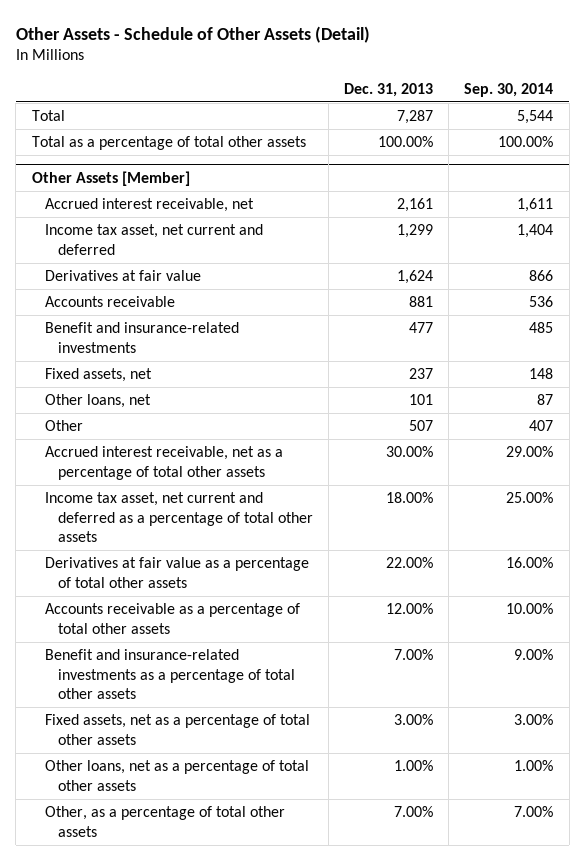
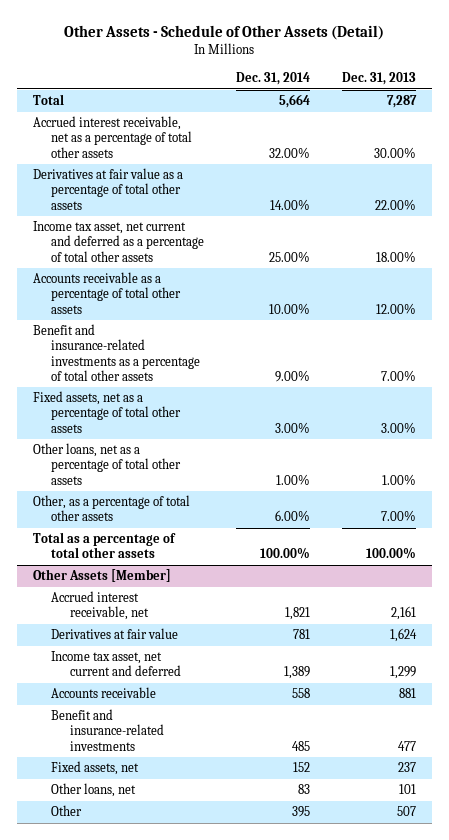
- | Dec. 31, 2013 | Sep. 30, 2014
+ | Dec. 31, 2014 | Dec. 31, 2013
+ Accrued interest receivable, net as a percentage of total other assets | 32.00% | 30.00%
+ Derivatives at fair value as a percentage of total other assets | 14.00% | 22.00%
+ Income tax asset, net current and deferred as a percentage of total other assets | 25.00% | 18.00%
+ Accounts receivable as a percentage of total other assets | 10.00% | 12.00%
+ Benefit and insurance-related investments as a percentage of total other assets | 9.00% | 7.00%
+ Fixed assets, net as a percentage of total other assets | 3.00% | 3.00%
+ Other loans, net as a percentage of total other assets | 1.00% | 1.00%
+ Other, as a percentage of total other assets | 6.00% | 7.00%
@ Other Assets [Member]
moved down: Income tax asset, net current and deferred | 1,389 | 1,299
- Accrued interest receivable, net as a percentage of total other assets | 30.00% | 29.00%
- Income tax asset, net current and deferred as a percentage of total other assets | 18.00% | 25.00%
- Derivatives at fair value as a percentage of total other assets | 22.00% | 16.00%
- Accounts receivable as a percentage of total other assets | 12.00% | 10.00%
- Benefit and insurance-related investments as a percentage of total other assets | 7.00% | 9.00%
- Fixed assets, net as a percentage of total other assets | 3.00% | 3.00%
- Other loans, net as a percentage of total other assets | 1.00% | 1.00%
- Other, as a percentage of total other assets | 7.00% | 7.00%

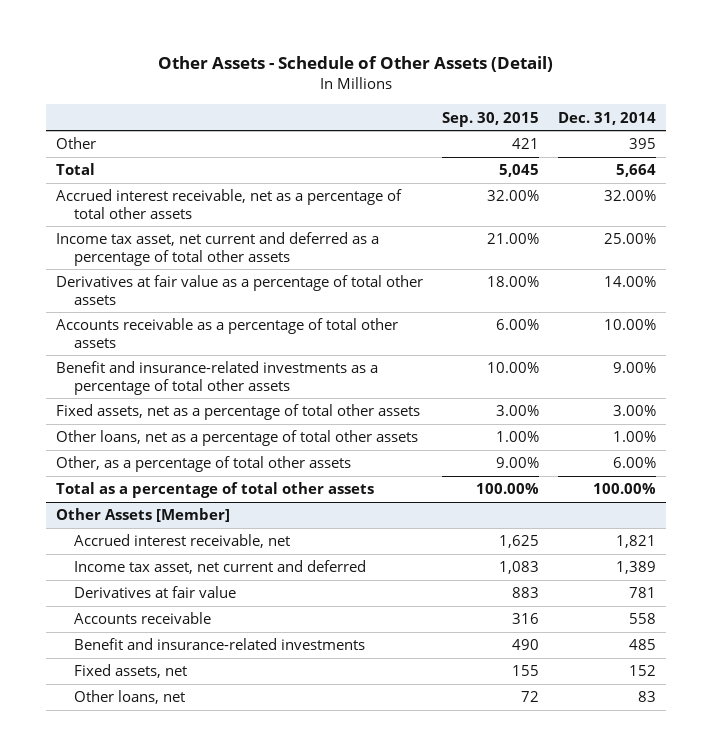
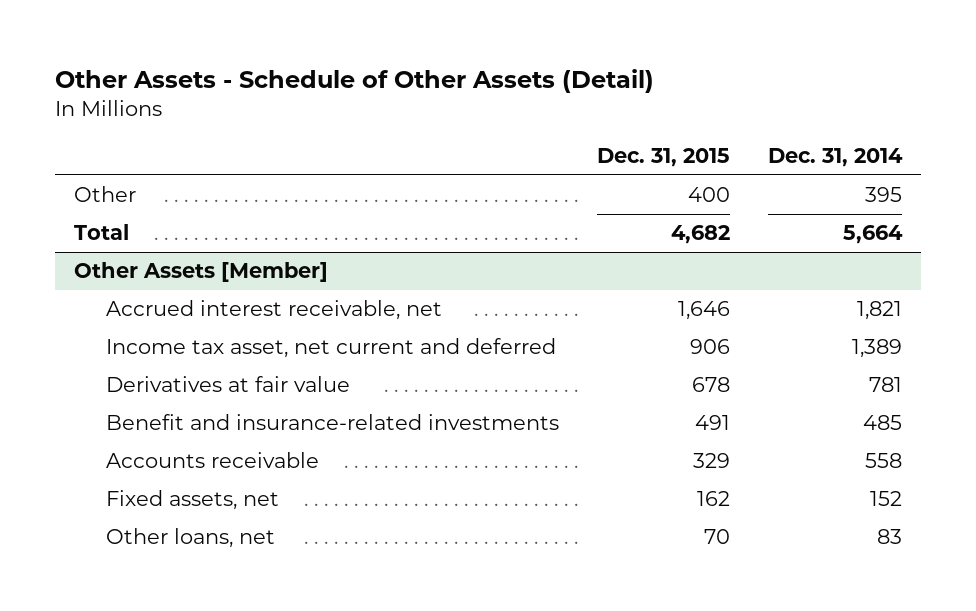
- | Sep. 30, 2015 | Dec. 31, 2014
+ | Dec. 31, 2015 | Dec. 31, 2014
- Accrued interest receivable, net as a percentage of total other assets | 32.00% | 32.00%
- Income tax asset, net current and deferred as a percentage of total other assets | 21.00% | 25.00%
- Derivatives at fair value as a percentage of total other assets | 18.00% | 14.00%
- Accounts receivable as a percentage of total other assets | 6.00% | 10.00%
- Benefit and insurance-related investments as a percentage of total other assets | 10.00% | 9.00%
- Fixed assets, net as a percentage of total other assets | 3.00% | 3.00%
- Other loans, net as a percentage of total other assets | 1.00% | 1.00%
- Other, as a percentage of total other assets | 9.00% | 6.00%
- Total as a percentage of total other assets | 100.00% | 100.00%
@ Other Assets [Member]
moved down: Accounts receivable | 329 | 558

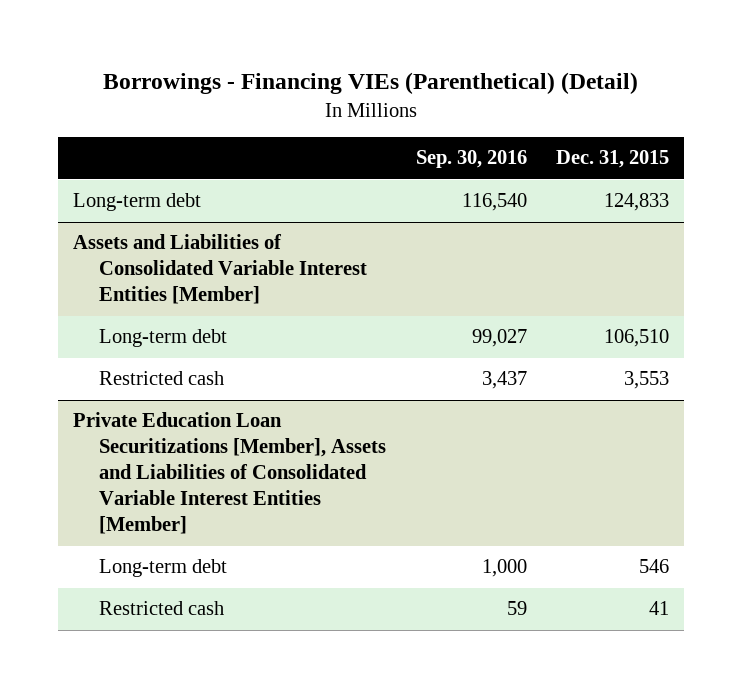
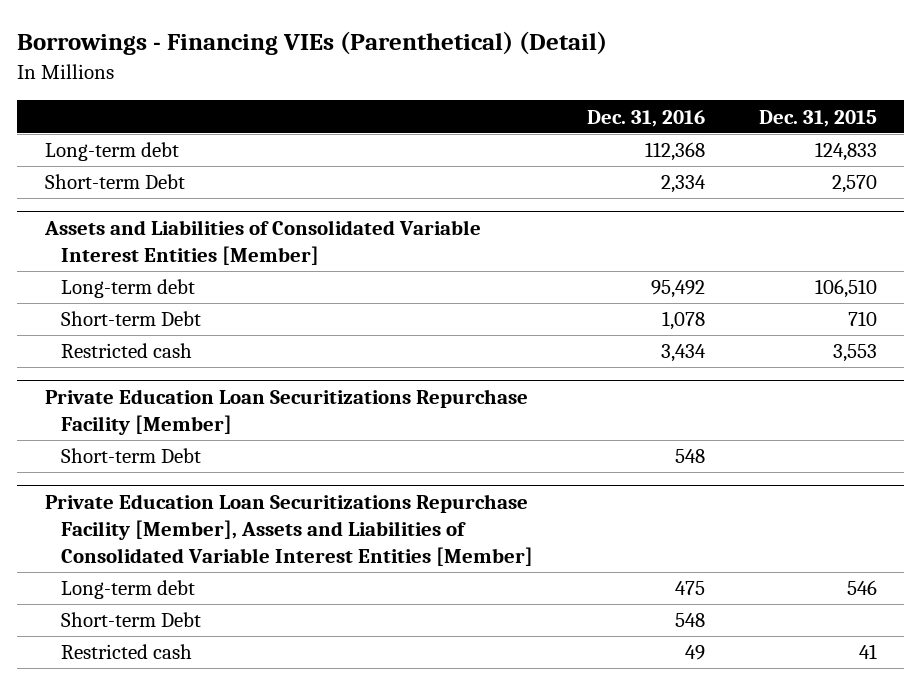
- | Sep. 30, 2016 | Dec. 31, 2015
+ | Dec. 31, 2016 | Dec. 31, 2015
+ Short-term Debt | 2,334 | 2,570
@ Assets and Liabilities of Consolidated Variable Interest Entities [Member]
+ Short-term Debt | 1,078 | 710
- Private Education Loan Securitizations [Member], Assets and Liabilities of Consolidated Variable Interest Entities [Member]
+ Private Education Loan Securitizations Repurchase Facility [Member]
+ Short-term Debt | 548 |
+ Private Education Loan Securitizations Repurchase Facility [Member], Assets and Liabilities of Consolidated Variable Interest Entities [Member]
+ Short-term Debt | 548 |

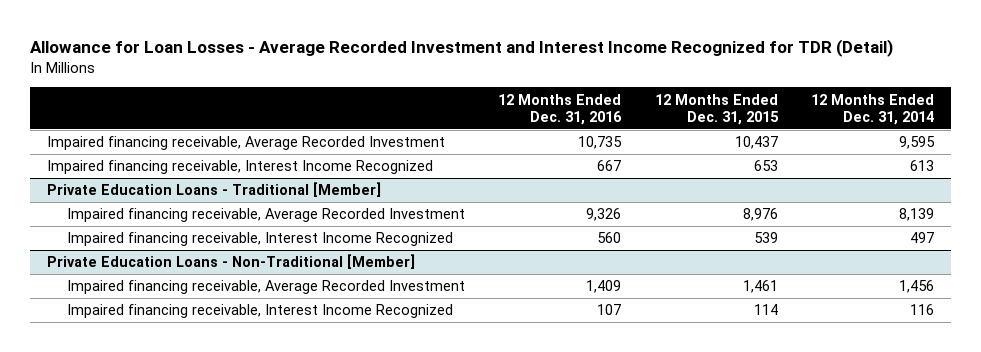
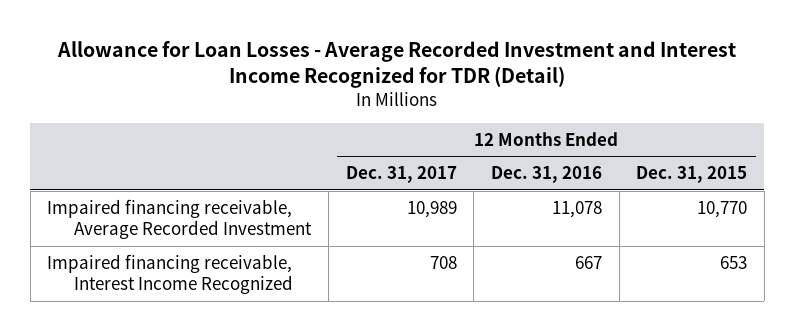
- | 12 Months Ended Dec. 31, 2016 | 12 Months Ended Dec. 31, 2015 | 12 Months Ended Dec. 31, 2014
+ | 12 Months Ended Dec. 31, 2017 | 12 Months Ended Dec. 31, 2016 | 12 Months Ended Dec. 31, 2015
- Impaired financing receivable, Average Recorded Investment | 10,735 | 10,437 | 9,595
+ Impaired financing receivable, Average Recorded Investment | 10,989 | 11,078 | 10,770
- Private Education Loans - Traditional [Member]
- Impaired financing receivable, Average Recorded Investment | 9,326 | 8,976 | 8,139
- Impaired financing receivable, Interest Income Recognized | 560 | 539 | 497
- Private Education Loans - Non-Traditional [Member]
- Impaired financing receivable, Average Recorded Investment | 1,409 | 1,461 | 1,456
- Impaired financing receivable, Interest Income Recognized | 107 | 114 | 116

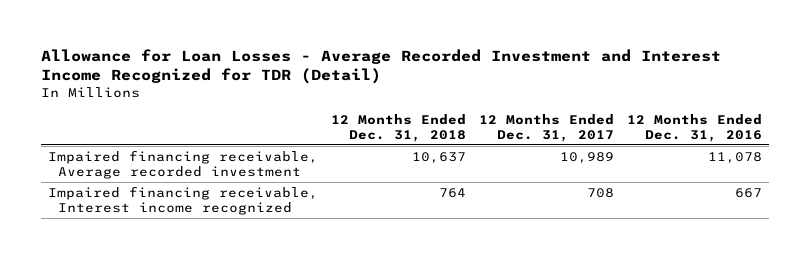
- | 12 Months Ended Dec. 31, 2017 | 12 Months Ended Dec. 31, 2016 | 12 Months Ended Dec. 31, 2015
+ | 12 Months Ended Dec. 31, 2018 | 12 Months Ended Dec. 31, 2017 | 12 Months Ended Dec. 31, 2016
- Impaired financing receivable, Average Recorded Investment | 10,989 | 11,078 | 10,770
- Impaired financing receivable, Interest Income Recognized | 708 | 667 | 653
+ Impaired financing receivable, Average recorded investment | 10,637 | 10,989 | 11,078
+ Impaired financing receivable, Interest income recognized | 764 | 708 | 667

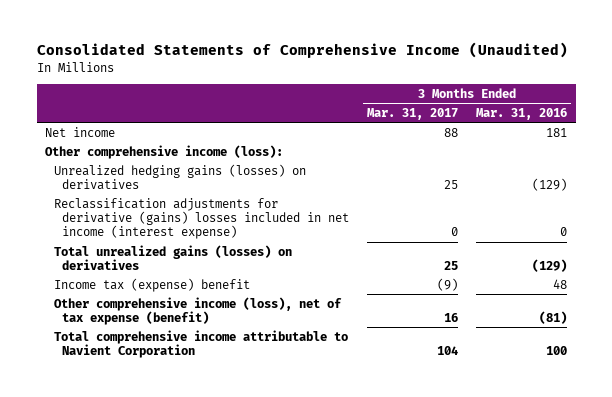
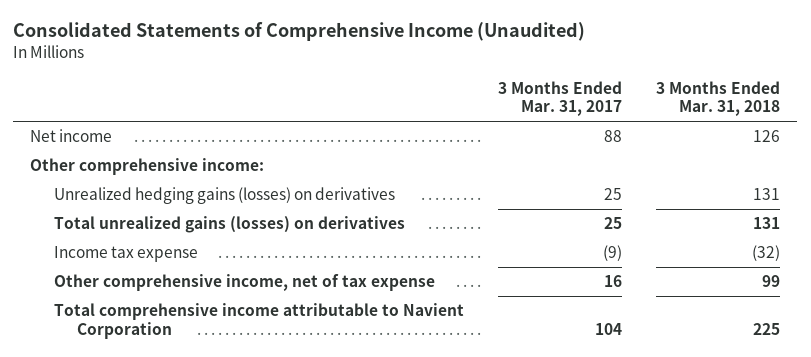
- | 3 Months Ended Mar. 31, 2017 | 3 Months Ended Mar. 31, 2016
+ | 3 Months Ended Mar. 31, 2017 | 3 Months Ended Mar. 31, 2018
- Other comprehensive income (loss):
+ Other comprehensive income:
- Reclassification adjustments for derivative (gains) losses included in net income (interest expense) | 0 | 0
- Income tax (expense) benefit | (9) | 48
- Other comprehensive income (loss), net of tax expense (benefit) | 16 | (81)
+ Income tax expense | (9) | (32)
+ Other comprehensive income, net of tax expense | 16 | 99

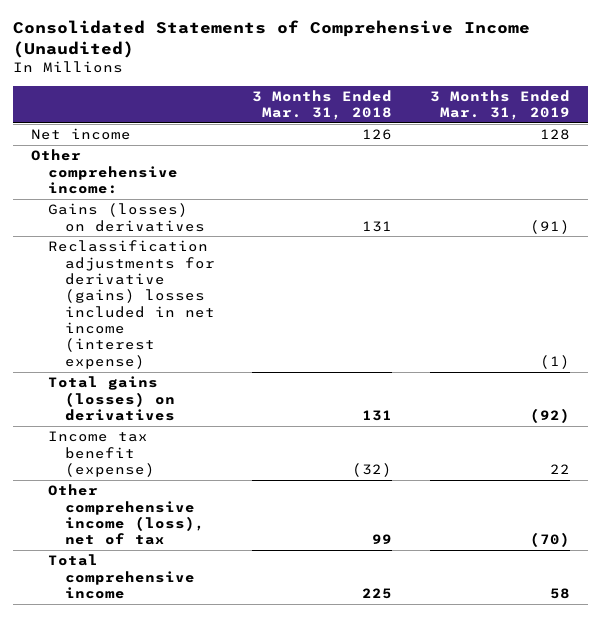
- | 3 Months Ended Mar. 31, 2017 | 3 Months Ended Mar. 31, 2018
+ | 3 Months Ended Mar. 31, 2018 | 3 Months Ended Mar. 31, 2019
- Unrealized hedging gains (losses) on derivatives | 25 | 131
- Total unrealized gains (losses) on derivatives | 25 | 131
- Income tax expense | (9) | (32)
- Other comprehensive income, net of tax expense | 16 | 99
- Total comprehensive income attributable to Navient Corporation | 104 | 225
+ Gains (losses) on derivatives | 131 | (91)
+ Reclassification adjustments for derivative (gains) losses included in net income (interest expense) | | (1)
+ Total gains (losses) on derivatives | 131 | (92)
+ Income tax benefit (expense) | (32) | 22
+ Other comprehensive income (loss), net of tax | 99 | (70)
+ Total comprehensive income | 225 | 58

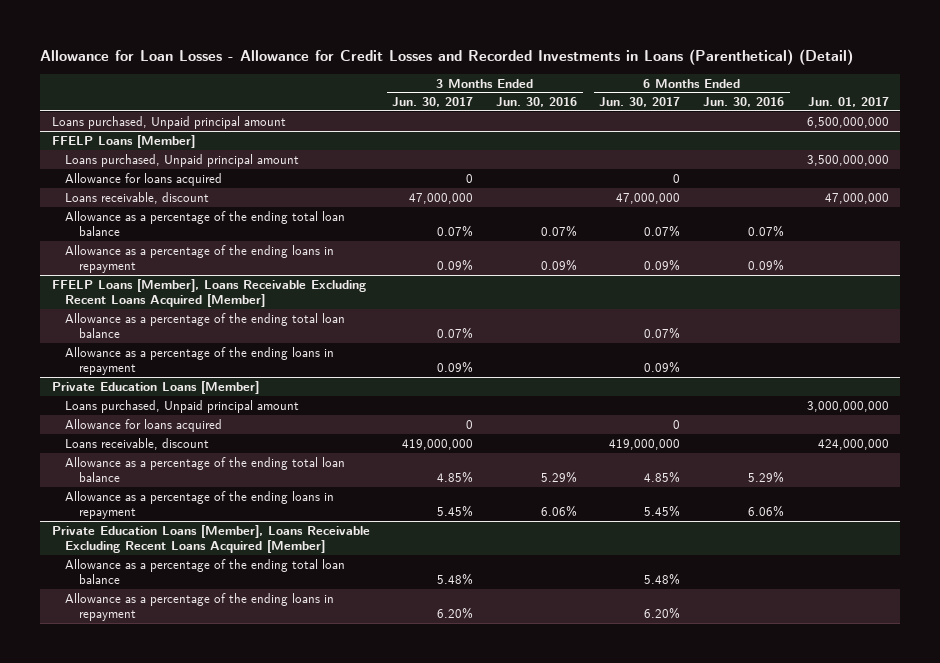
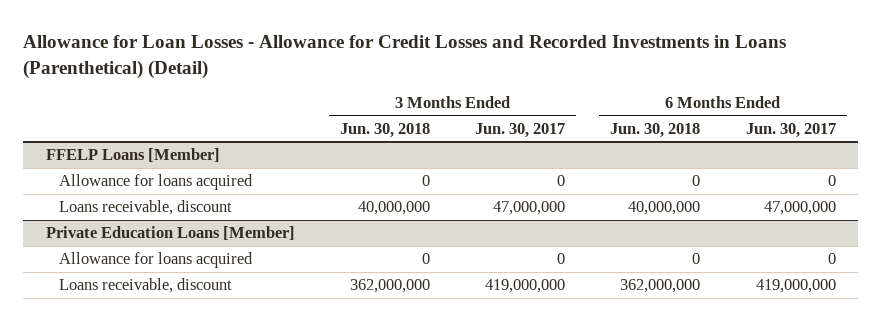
- | 3 Months Ended Jun. 30, 2017 | 3 Months Ended Jun. 30, 2016 | 6 Months Ended Jun. 30, 2017 | 6 Months Ended Jun. 30, 2016 | Jun. 01, 2017
+ | 3 Months Ended Jun. 30, 2018 | 3 Months Ended Jun. 30, 2017 | 6 Months Ended Jun. 30, 2018 | 6 Months Ended Jun. 30, 2017
- Loans purchased, Unpaid principal amount | | | | | 6,500,000,000
@ FFELP Loans [Member]
- Loans purchased, Unpaid principal amount | | | | | 3,500,000,000
- Allowance as a percentage of the ending total loan balance | 0.07% | 0.07% | 0.07% | 0.07% |
- Allowance as a percentage of the ending loans in repayment | 0.09% | 0.09% | 0.09% | 0.09% |
- FFELP Loans [Member], Loans Receivable Excluding Recent Loans Acquired [Member]
- Allowance as a percentage of the ending total loan balance | 0.07% | | 0.07% | |
- Allowance as a percentage of the ending loans in repayment | 0.09% | | 0.09% | |
@ Private Education Loans [Member]
- Loans purchased, Unpaid principal amount | | | | | 3,000,000,000
- Allowance as a percentage of the ending total loan balance | 4.85% | 5.29% | 4.85% | 5.29% |
- Allowance as a percentage of the ending loans in repayment | 5.45% | 6.06% | 5.45% | 6.06% |
- Private Education Loans [Member], Loans Receivable Excluding Recent Loans Acquired [Member]
- Allowance as a percentage of the ending total loan balance | 5.48% | | 5.48% | |
- Allowance as a percentage of the ending loans in repayment | 6.20% | | 6.20% | |

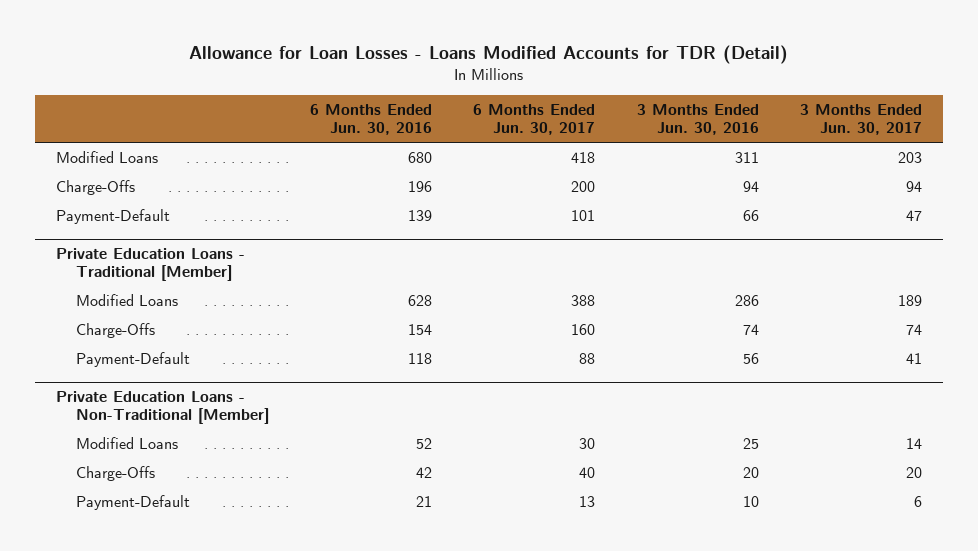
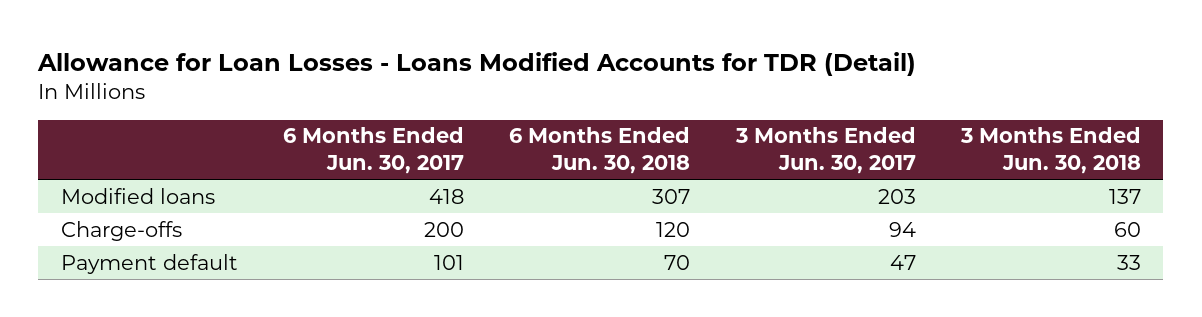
- | 6 Months Ended Jun. 30, 2016 | 6 Months Ended Jun. 30, 2017 | 3 Months Ended Jun. 30, 2016 | 3 Months Ended Jun. 30, 2017
+ | 6 Months Ended Jun. 30, 2017 | 6 Months Ended Jun. 30, 2018 | 3 Months Ended Jun. 30, 2017 | 3 Months Ended Jun. 30, 2018
- Modified Loans | 680 | 418 | 311 | 203
- Charge-Offs | 196 | 200 | 94 | 94
- Payment-Default | 139 | 101 | 66 | 47
- Private Education Loans - Traditional [Member]
- Modified Loans | 628 | 388 | 286 | 189
- Charge-Offs | 154 | 160 | 74 | 74
- Payment-Default | 118 | 88 | 56 | 41
- Private Education Loans - Non-Traditional [Member]
- Modified Loans | 52 | 30 | 25 | 14
- Charge-Offs | 42 | 40 | 20 | 20
- Payment-Default | 21 | 13 | 10 | 6
+ Modified loans | 418 | 307 | 203 | 137
+ Charge-offs | 200 | 120 | 94 | 60
+ Payment default | 101 | 70 | 47 | 33

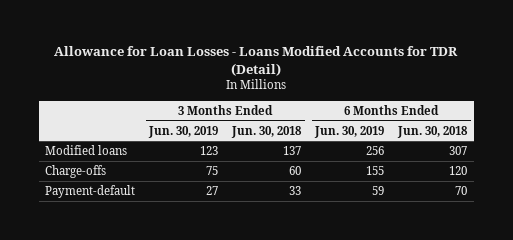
- | 6 Months Ended Jun. 30, 2017 | 6 Months Ended Jun. 30, 2018 | 3 Months Ended Jun. 30, 2017 | 3 Months Ended Jun. 30, 2018
+ | 3 Months Ended Jun. 30, 2019 | 3 Months Ended Jun. 30, 2018 | 6 Months Ended Jun. 30, 2019 | 6 Months Ended Jun. 30, 2018
- Payment default | 101 | 70 | 47 | 33
+ Payment-default | 27 | 33 | 59 | 70

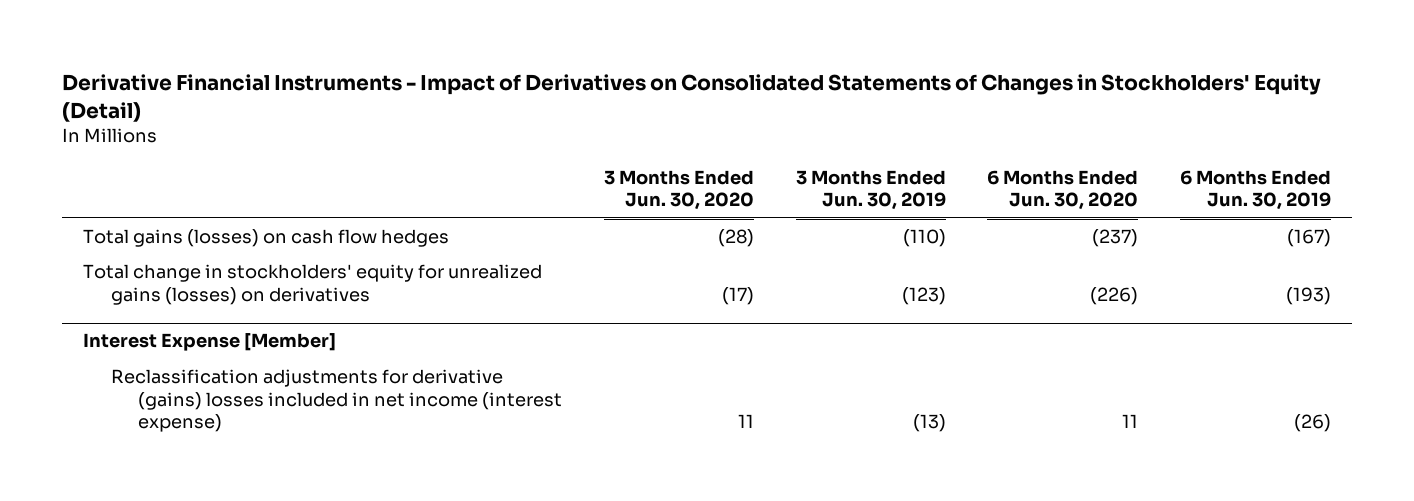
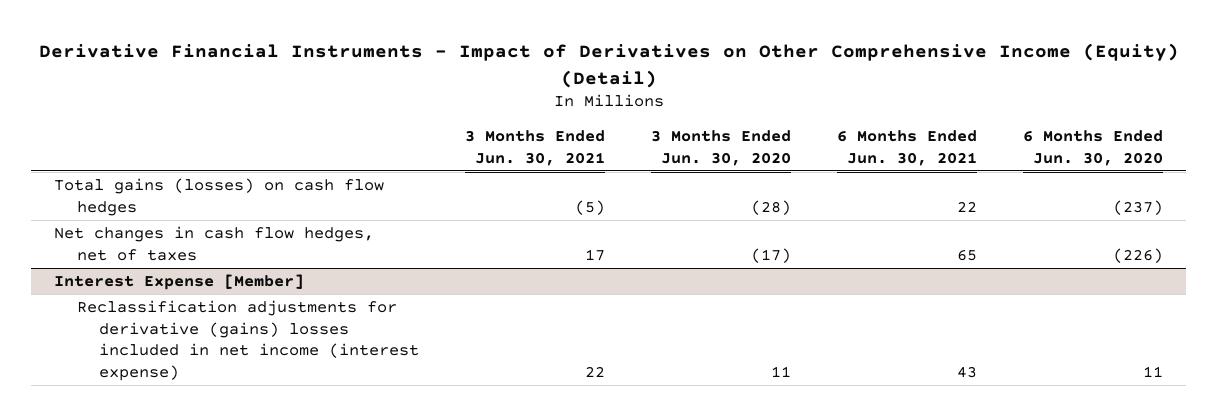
- Derivative Financial Instruments - Impact of Derivatives on Consolidated Statements of Changes in Stockholders' Equity (Detail)
+ Derivative Financial Instruments - Impact of Derivatives on Other Comprehensive Income (Equity) (Detail)
- | 3 Months Ended Jun. 30, 2020 | 3 Months Ended Jun. 30, 2019 | 6 Months Ended Jun. 30, 2020 | 6 Months Ended Jun. 30, 2019
+ | 3 Months Ended Jun. 30, 2021 | 3 Months Ended Jun. 30, 2020 | 6 Months Ended Jun. 30, 2021 | 6 Months Ended Jun. 30, 2020
- Total change in stockholders' equity for unrealized gains (losses) on derivatives | (17) | (123) | (226) | (193)
+ Net changes in cash flow hedges, net of taxes | 17 | (17) | 65 | (226)

